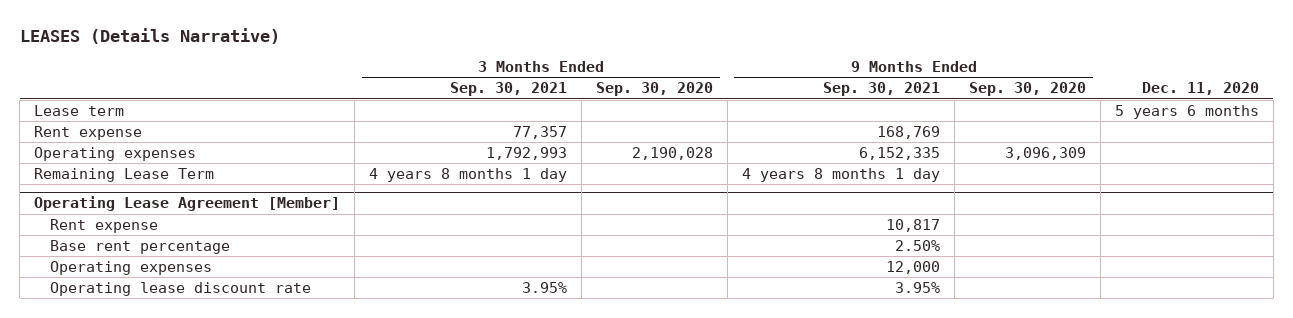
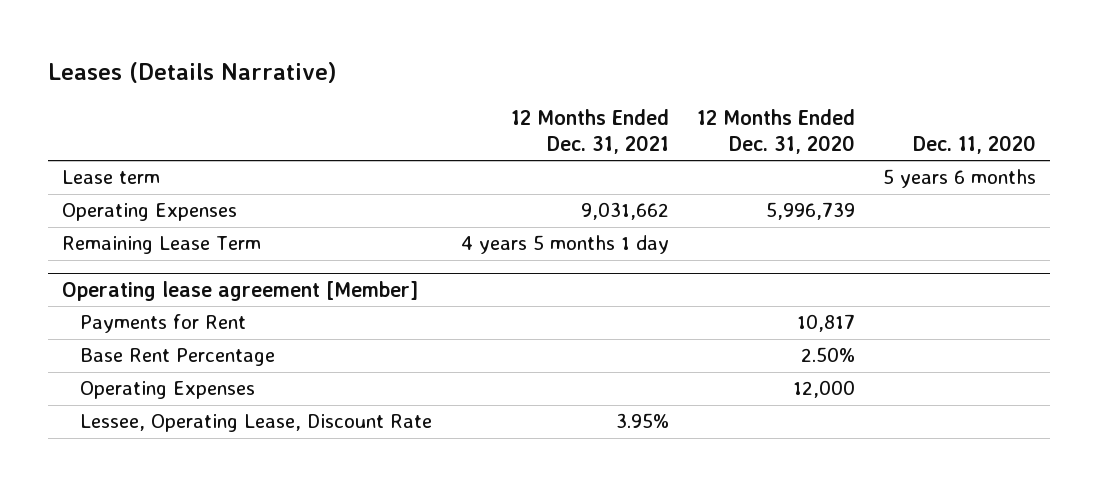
- LEASES (Details Narrative)
+ Leases (Details Narrative)
- | 3 Months Ended Sep. 30, 2021 | 3 Months Ended Sep. 30, 2020 | 9 Months Ended Sep. 30, 2021 | 9 Months Ended Sep. 30, 2020 | Dec. 11, 2020
+ | 12 Months Ended Dec. 31, 2021 | 12 Months Ended Dec. 31, 2020 | Dec. 11, 2020
- Rent expense | 77,357 | | 168,769 | |
- Operating expenses | 1,792,993 | 2,190,028 | 6,152,335 | 3,096,309 |
+ Operating Expenses | 9,031,662 | 5,996,739 |
- Operating Lease Agreement [Member]
- Rent expense | | | 10,817 | |
- Base rent percentage | | | 2.50% | |
- Operating expenses | | | 12,000 | |
- Operating lease discount rate | 3.95% | | 3.95% | |
+ Operating lease agreement [Member]
+ Payments for Rent | | 10,817 |
+ Base Rent Percentage | | 2.50% |
+ Operating Expenses | | 12,000 |
+ Lessee, Operating Lease, Discount Rate | 3.95% | |

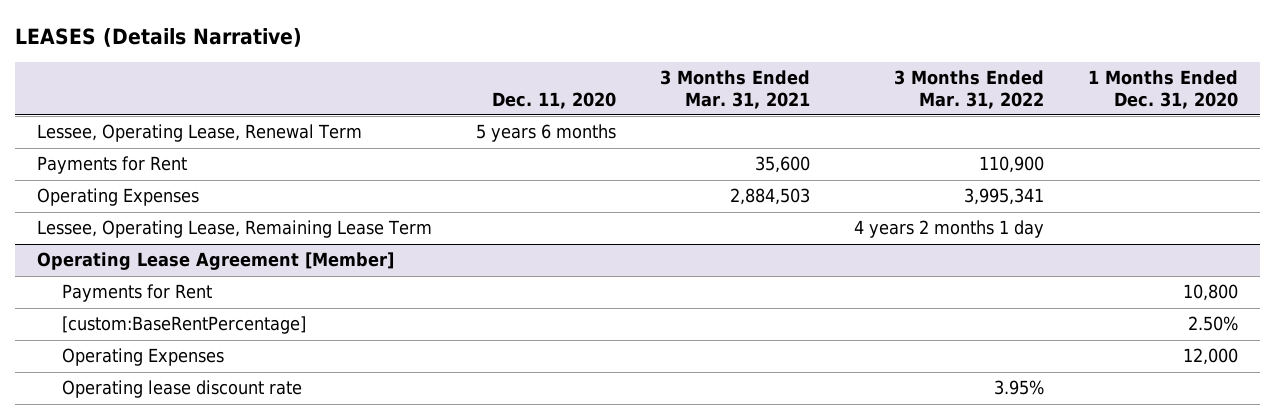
- Leases (Details Narrative)
+ LEASES (Details Narrative)
- | 12 Months Ended Dec. 31, 2021 | 12 Months Ended Dec. 31, 2020 | Dec. 11, 2020
+ | Dec. 11, 2020 | 3 Months Ended Mar. 31, 2021 | 3 Months Ended Mar. 31, 2022 | 1 Months Ended Dec. 31, 2020
- Lease term | | | 5 years 6 months
+ Lessee, Operating Lease, Renewal Term | 5 years 6 months | | |
+ Payments for Rent | | 35,600 | 110,900 |
- Remaining Lease Term | 4 years 5 months 1 day | |
- Operating lease agreement [Member]
+ Lessee, Operating Lease, Remaining Lease Term | | | 4 years 2 months 1 day |
+ Operating Lease Agreement [Member]
- Base Rent Percentage | | 2.50% |
+ [custom:BaseRentPercentage] | | | | 2.50%
- Lessee, Operating Lease, Discount Rate | 3.95% | |
+ Operating lease discount rate | | | 3.95% |

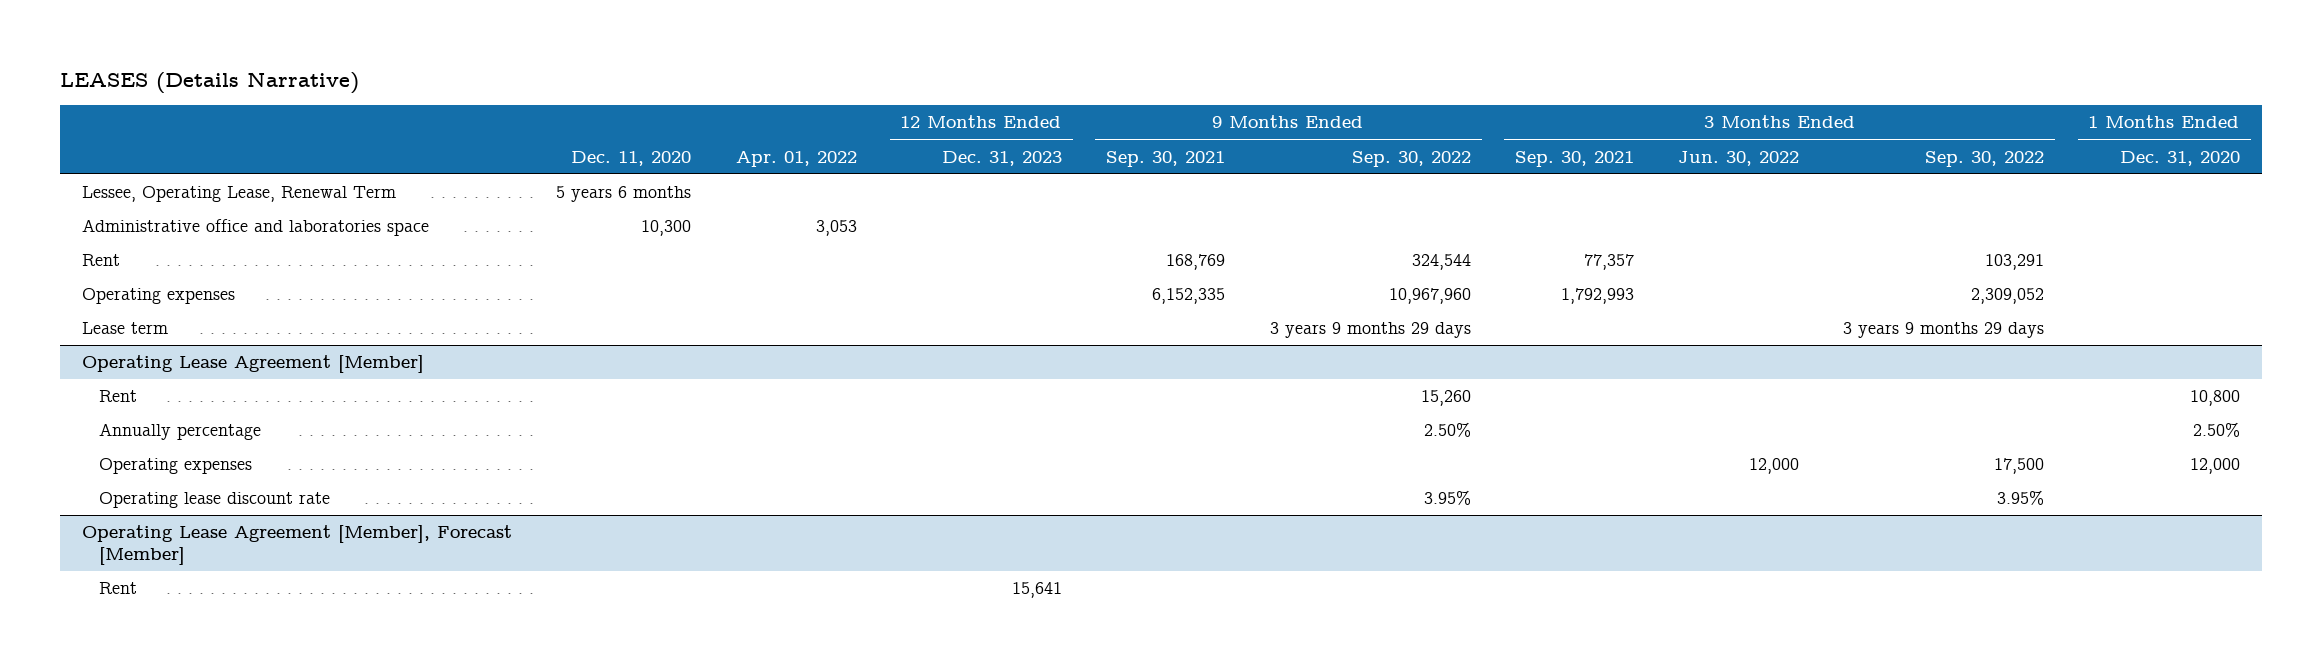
- | Dec. 11, 2020 | 3 Months Ended Mar. 31, 2021 | 3 Months Ended Mar. 31, 2022 | 1 Months Ended Dec. 31, 2020
+ | Dec. 11, 2020 | Apr. 01, 2022 | 12 Months Ended Dec. 31, 2023 | 9 Months Ended Sep. 30, 2021 | 9 Months Ended Sep. 30, 2022 | 3 Months Ended Sep. 30, 2021 | 3 Months Ended Jun. 30, 2022 | 3 Months Ended Sep. 30, 2022 | 1 Months Ended Dec. 31, 2020
- Payments for Rent | | 35,600 | 110,900 |
- Operating Expenses | | 2,884,503 | 3,995,341 |
- Lessee, Operating Lease, Remaining Lease Term | | | 4 years 2 months 1 day |
+ Administrative office and laboratories space | 10,300 | 3,053 | | | | | | |
+ Rent | | | | 168,769 | 324,544 | 77,357 | | 103,291 |
+ Operating expenses | | | | 6,152,335 | 10,967,960 | 1,792,993 | | 2,309,052 |
+ Lease term | | | | | 3 years 9 months 29 days | | | 3 years 9 months 29 days |
@ Operating Lease Agreement [Member]
- Payments for Rent | | | | 10,800
- [custom:BaseRentPercentage] | | | | 2.50%
- Operating Expenses | | | | 12,000
+ Rent | | | | | 15,260 | | | | 10,800
+ Annually percentage | | | | | 2.50% | | | | 2.50%
+ Operating expenses | | | | | | | 12,000 | 17,500 | 12,000
+ Operating Lease Agreement [Member], Forecast [Member]
+ Rent | | | 15,641 | | | | | |

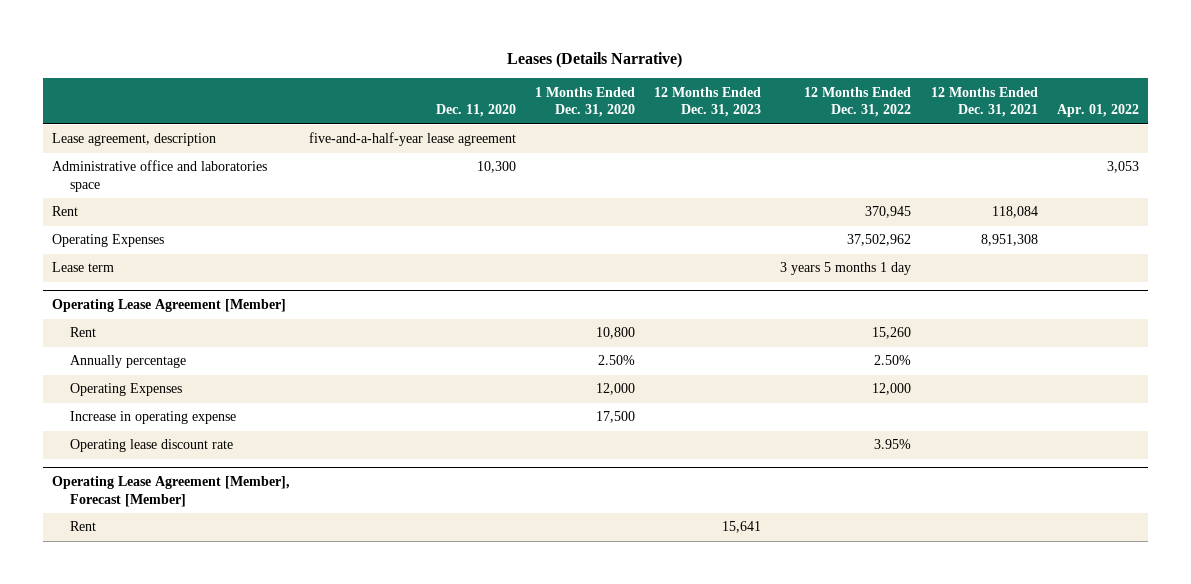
- LEASES (Details Narrative)
+ Leases (Details Narrative)
- | Dec. 11, 2020 | Apr. 01, 2022 | 12 Months Ended Dec. 31, 2023 | 9 Months Ended Sep. 30, 2021 | 9 Months Ended Sep. 30, 2022 | 3 Months Ended Sep. 30, 2021 | 3 Months Ended Jun. 30, 2022 | 3 Months Ended Sep. 30, 2022 | 1 Months Ended Dec. 31, 2020
+ | Dec. 11, 2020 | 1 Months Ended Dec. 31, 2020 | 12 Months Ended Dec. 31, 2023 | 12 Months Ended Dec. 31, 2022 | 12 Months Ended Dec. 31, 2021 | Apr. 01, 2022
- Lessee, Operating Lease, Renewal Term | 5 years 6 months | | | | | | | |
+ Lease agreement, description | five-and-a-half-year lease agreement | | | | |
- Operating expenses | | | | 6,152,335 | 10,967,960 | 1,792,993 | | 2,309,052 |
+ Operating Expenses | | | | 37,502,962 | 8,951,308 |
@ Operating Lease Agreement [Member]
- Operating expenses | | | | | | | 12,000 | 17,500 | 12,000
+ Operating Expenses | | 12,000 | | 12,000 | |
+ Increase in operating expense | | 17,500 | | | |

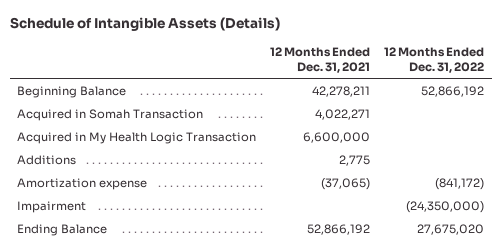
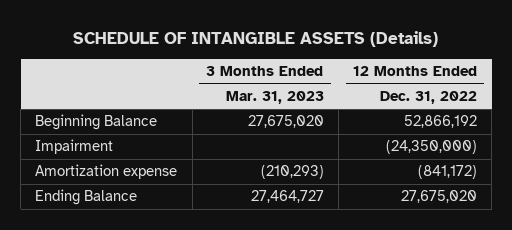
- Schedule of Intangible Assets (Details)
+ SCHEDULE OF INTANGIBLE ASSETS (Details)
- | 12 Months Ended Dec. 31, 2021 | 12 Months Ended Dec. 31, 2022
+ | 3 Months Ended Mar. 31, 2023 | 12 Months Ended Dec. 31, 2022
- Acquired in Somah Transaction | 4,022,271 |
- Acquired in My Health Logic Transaction | 6,600,000 |
- Additions | 2,775 |
moved down: Amortization expense | (210,293) | (841,172)

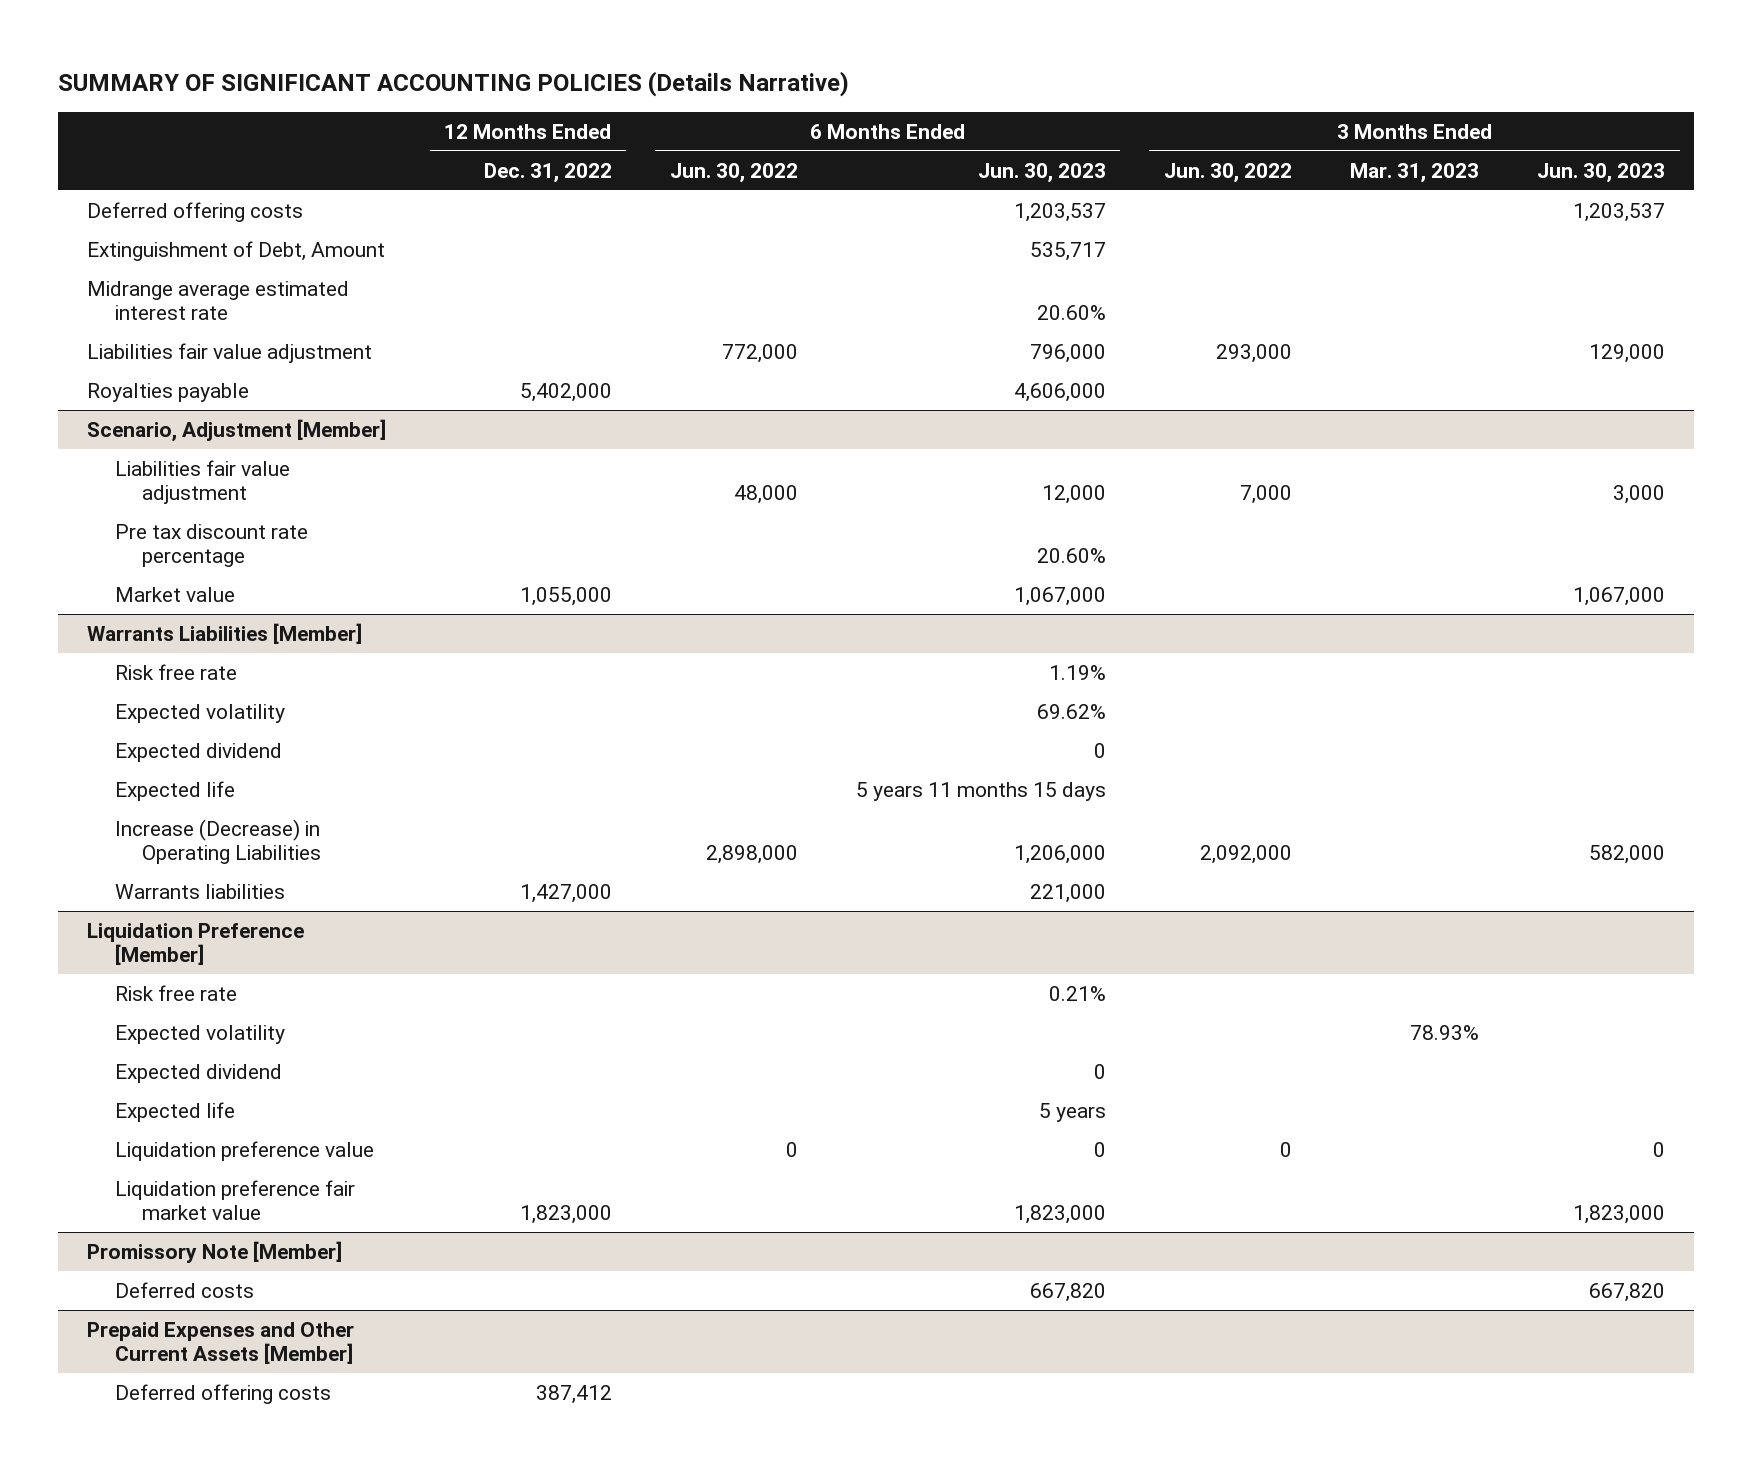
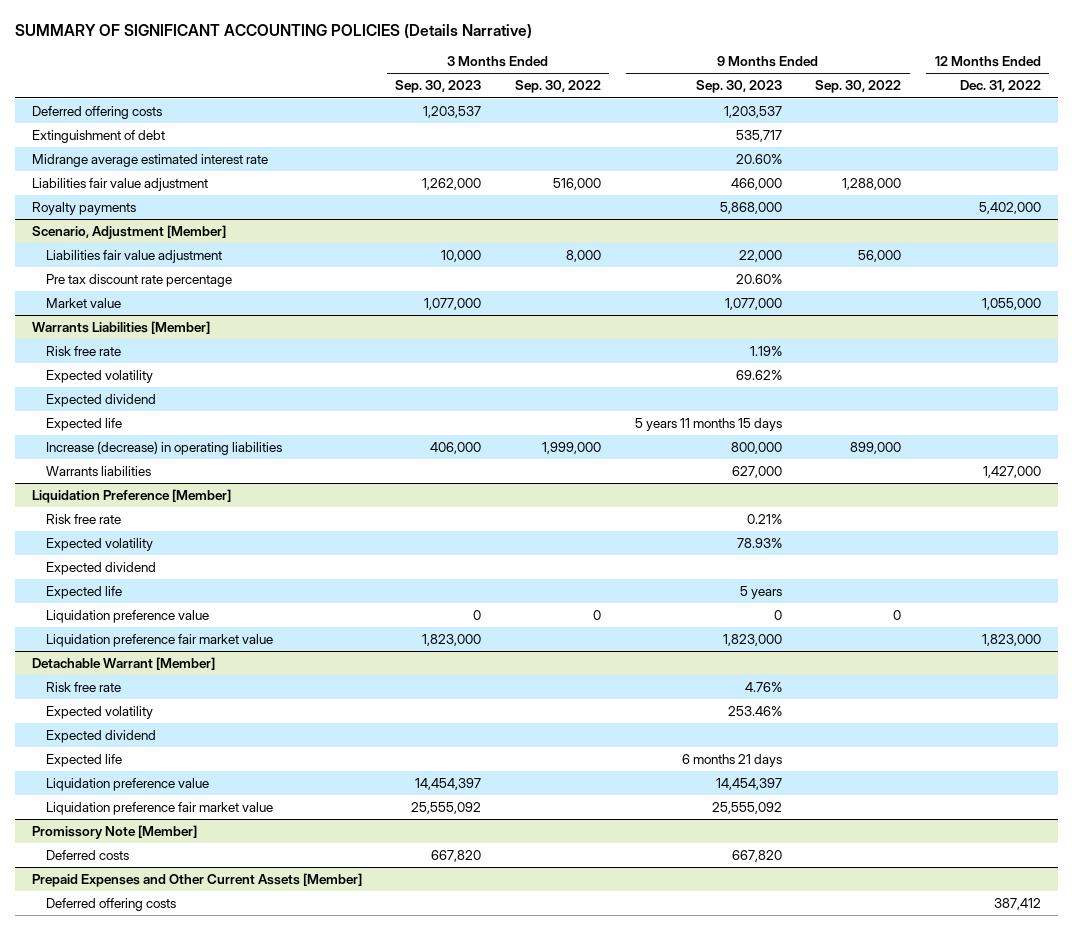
- | 12 Months Ended Dec. 31, 2022 | 6 Months Ended Jun. 30, 2022 | 6 Months Ended Jun. 30, 2023 | 3 Months Ended Jun. 30, 2022 | 3 Months Ended Mar. 31, 2023 | 3 Months Ended Jun. 30, 2023
+ | 3 Months Ended Sep. 30, 2023 | 3 Months Ended Sep. 30, 2022 | 9 Months Ended Sep. 30, 2023 | 9 Months Ended Sep. 30, 2022 | 12 Months Ended Dec. 31, 2022
- Extinguishment of Debt, Amount | | | 535,717 | | |
+ Extinguishment of debt | | | 535,717 | |
- Royalties payable | 5,402,000 | | 4,606,000 | | |
+ Royalty payments | | | 5,868,000 | | 5,402,000
@ Warrants Liabilities [Member]
- Increase (Decrease) in Operating Liabilities | | 2,898,000 | 1,206,000 | 2,092,000 | | 582,000
+ Increase (decrease) in operating liabilities | 406,000 | 1,999,000 | 800,000 | 899,000 |
+ Detachable Warrant [Member]
+ Risk free rate | | | 4.76% | |
+ Expected volatility | | | 253.46% | |
+ Expected dividend
+ Expected life | | | 6 months 21 days | |
+ Liquidation preference value | 14,454,397 | | 14,454,397 | |
+ Liquidation preference fair market value | 25,555,092 | | 25,555,092 | |

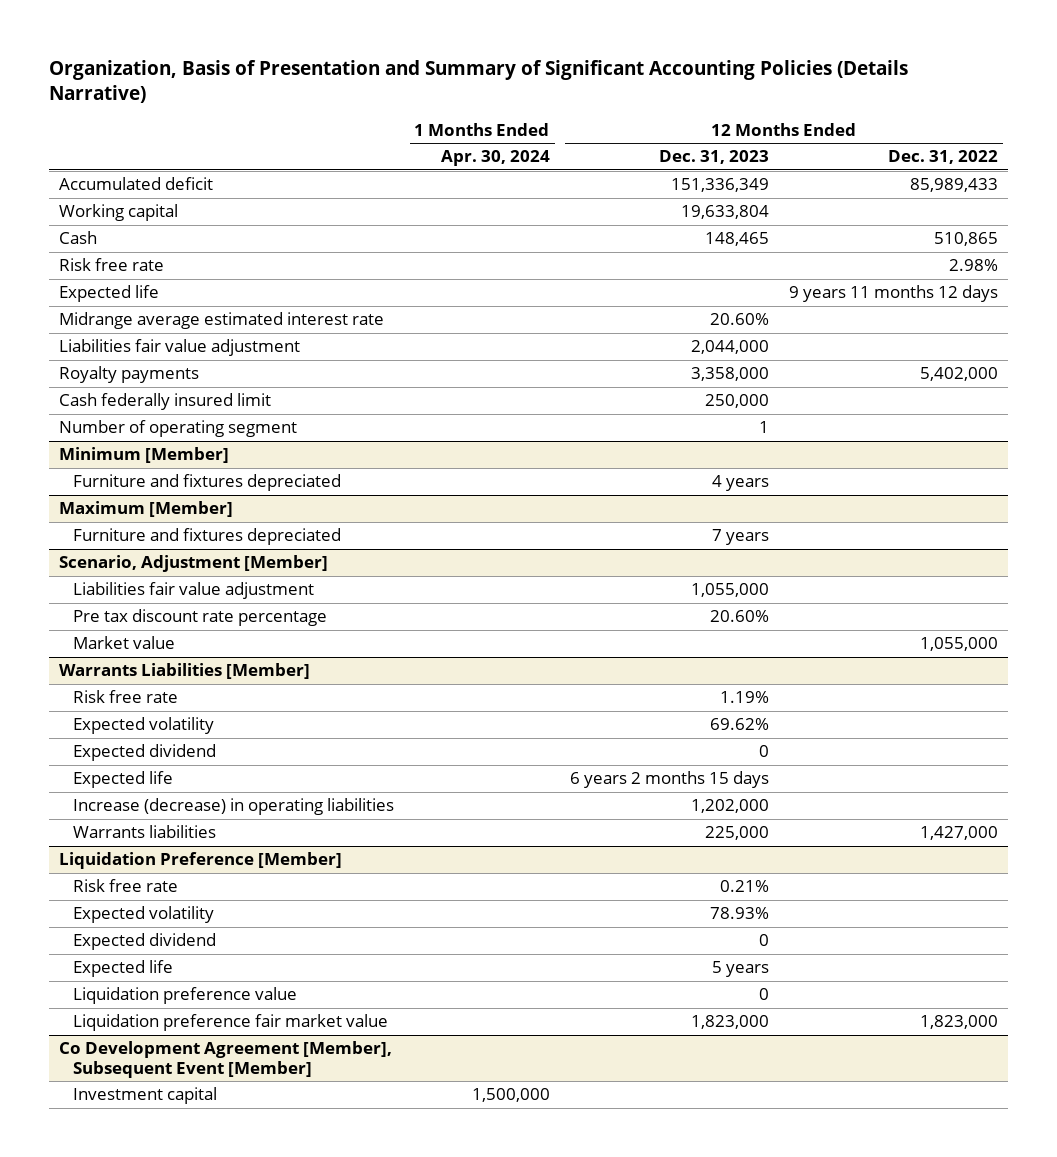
- SUMMARY OF SIGNIFICANT ACCOUNTING POLICIES (Details Narrative)
+ Organization, Basis of Presentation and Summary of Significant Accounting Policies (Details Narrative)
- | 3 Months Ended Sep. 30, 2023 | 3 Months Ended Sep. 30, 2022 | 9 Months Ended Sep. 30, 2023 | 9 Months Ended Sep. 30, 2022 | 12 Months Ended Dec. 31, 2022
+ | 1 Months Ended Apr. 30, 2024 | 12 Months Ended Dec. 31, 2023 | 12 Months Ended Dec. 31, 2022
- Deferred offering costs | 1,203,537 | | 1,203,537 | |
- Extinguishment of debt | | | 535,717 | |
+ Accumulated deficit | | 151,336,349 | 85,989,433
+ Working capital | | 19,633,804 |
+ Cash | | 148,465 | 510,865
+ Risk free rate | | | 2.98%
+ Expected life | | | 9 years 11 months 12 days
+ Cash federally insured limit | | 250,000 |
+ Number of operating segment | | 1 |
+ Minimum [Member]
+ Furniture and fixtures depreciated | | 4 years |
+ Maximum [Member]
+ Furniture and fixtures depreciated | | 7 years |
- Detachable Warrant [Member]
- Risk free rate | | | 4.76% | |
- Expected volatility | | | 253.46% | |
- Expected dividend
- Expected life | | | 6 months 21 days | |
- Liquidation preference value | 14,454,397 | | 14,454,397 | |
- Liquidation preference fair market value | 25,555,092 | | 25,555,092 | |
- Promissory Note [Member]
- Deferred costs | 667,820 | | 667,820 | |
- Prepaid Expenses and Other Current Assets [Member]
- Deferred offering costs | | | | | 387,412
+ Co Development Agreement [Member], Subsequent Event [Member]
+ Investment capital | 1,500,000 | |

